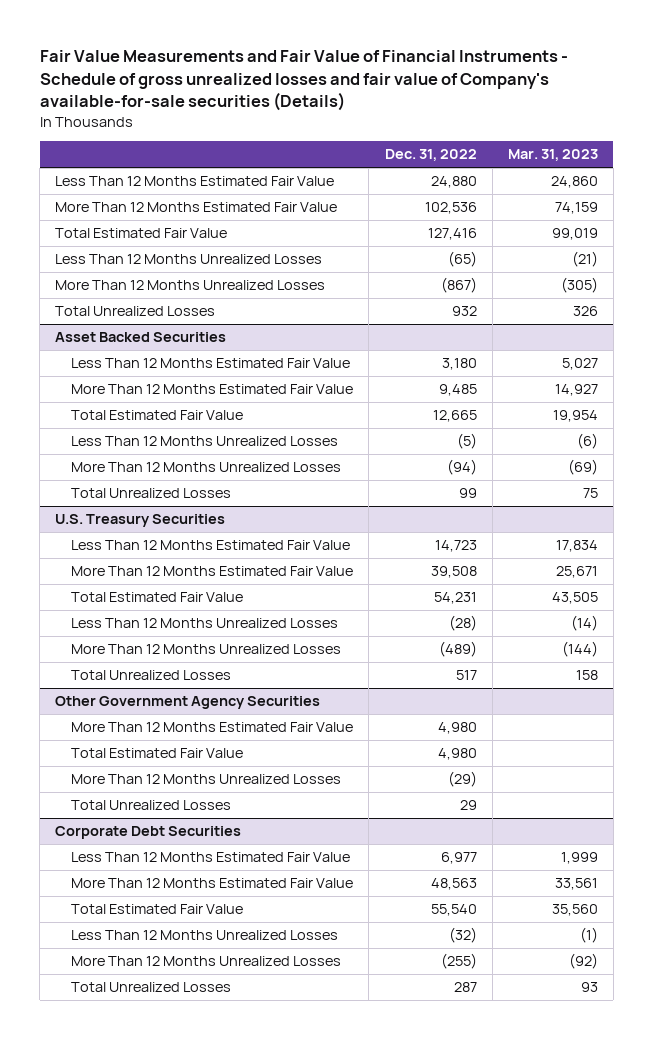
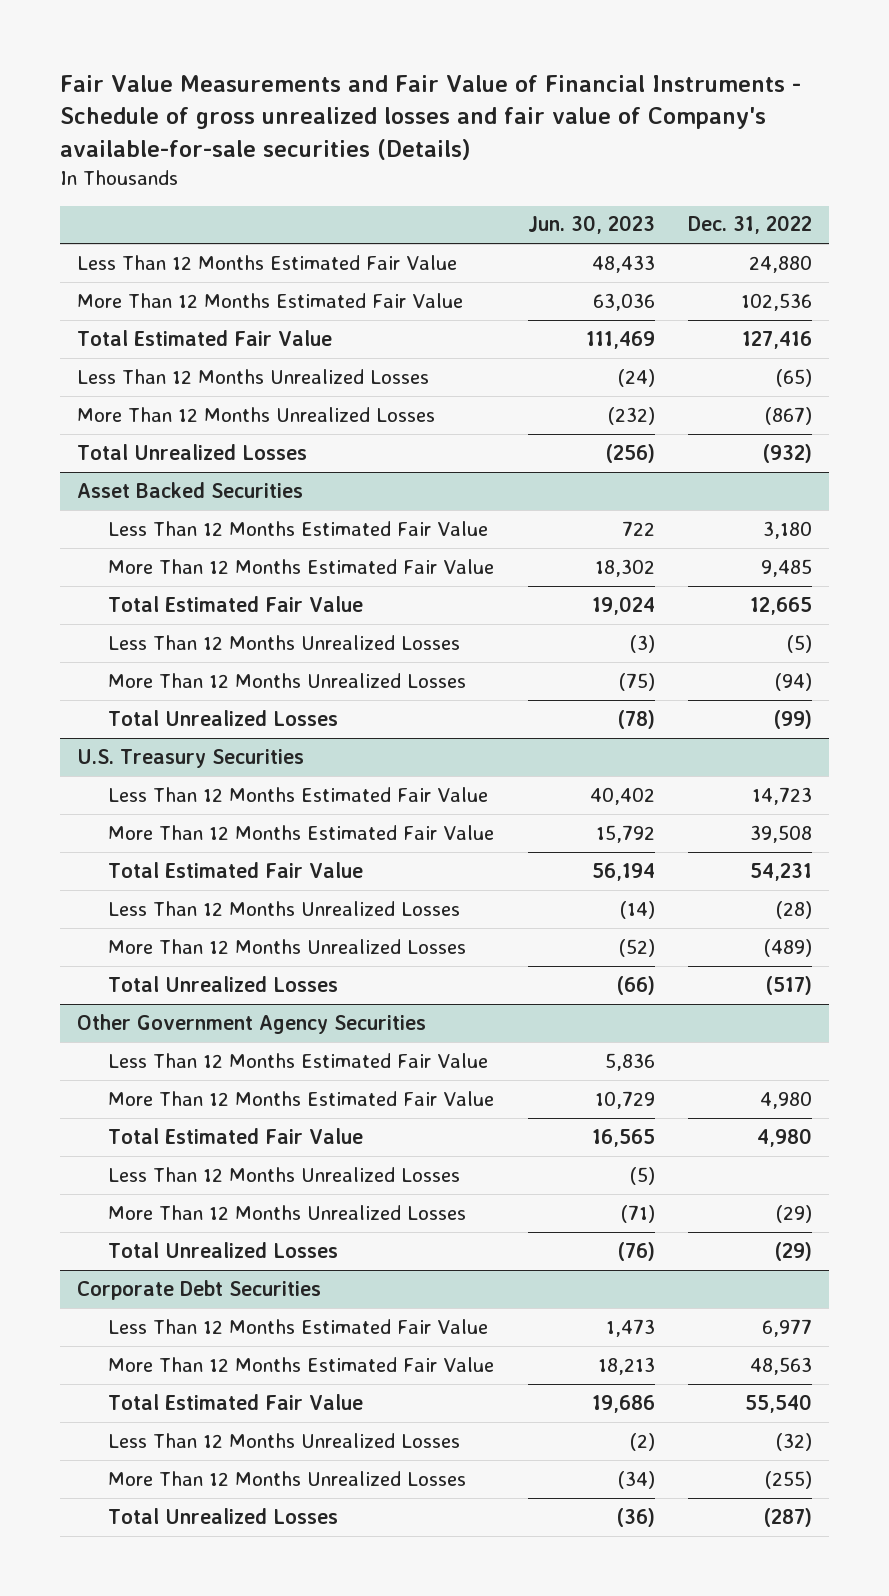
- | Dec. 31, 2022 | Mar. 31, 2023
+ | Jun. 30, 2023 | Dec. 31, 2022
- Total Unrealized Losses | 932 | 326
+ Total Unrealized Losses | (256) | (932)
@ Asset Backed Securities
- Total Unrealized Losses | 99 | 75
+ Total Unrealized Losses | (78) | (99)
@ U.S. Treasury Securities
- Total Unrealized Losses | 517 | 158
+ Total Unrealized Losses | (66) | (517)
@ Other Government Agency Securities
+ Less Than 12 Months Estimated Fair Value | 5,836 |
+ Less Than 12 Months Unrealized Losses | (5) |
- Total Unrealized Losses | 29 |
+ Total Unrealized Losses | (76) | (29)
@ Corporate Debt Securities
- Total Unrealized Losses | 287 | 93
+ Total Unrealized Losses | (36) | (287)

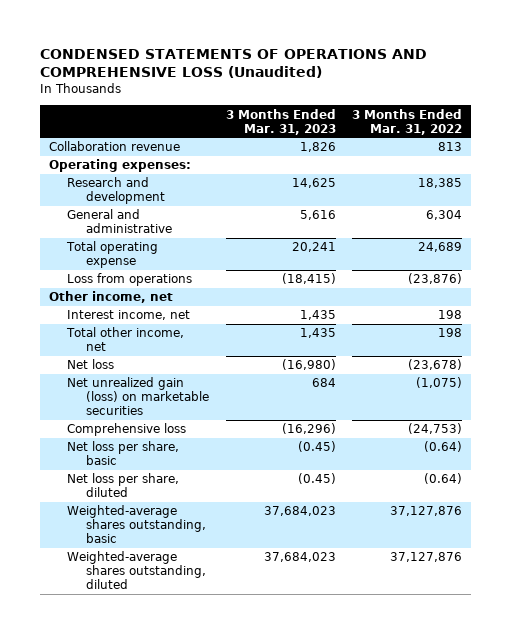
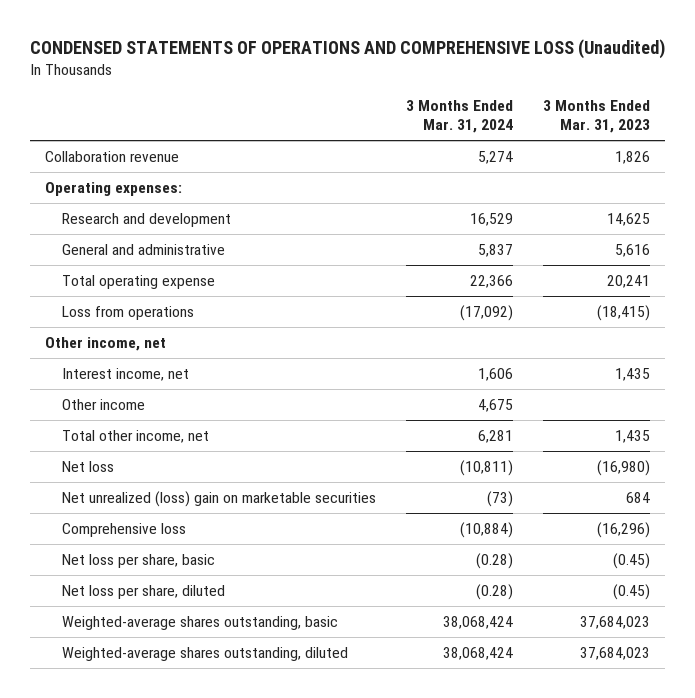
- | 3 Months Ended Mar. 31, 2023 | 3 Months Ended Mar. 31, 2022
+ | 3 Months Ended Mar. 31, 2024 | 3 Months Ended Mar. 31, 2023
+ Other income | 4,675 |
- Net unrealized gain (loss) on marketable securities | 684 | (1,075)
+ Net unrealized (loss) gain on marketable securities | (73) | 684

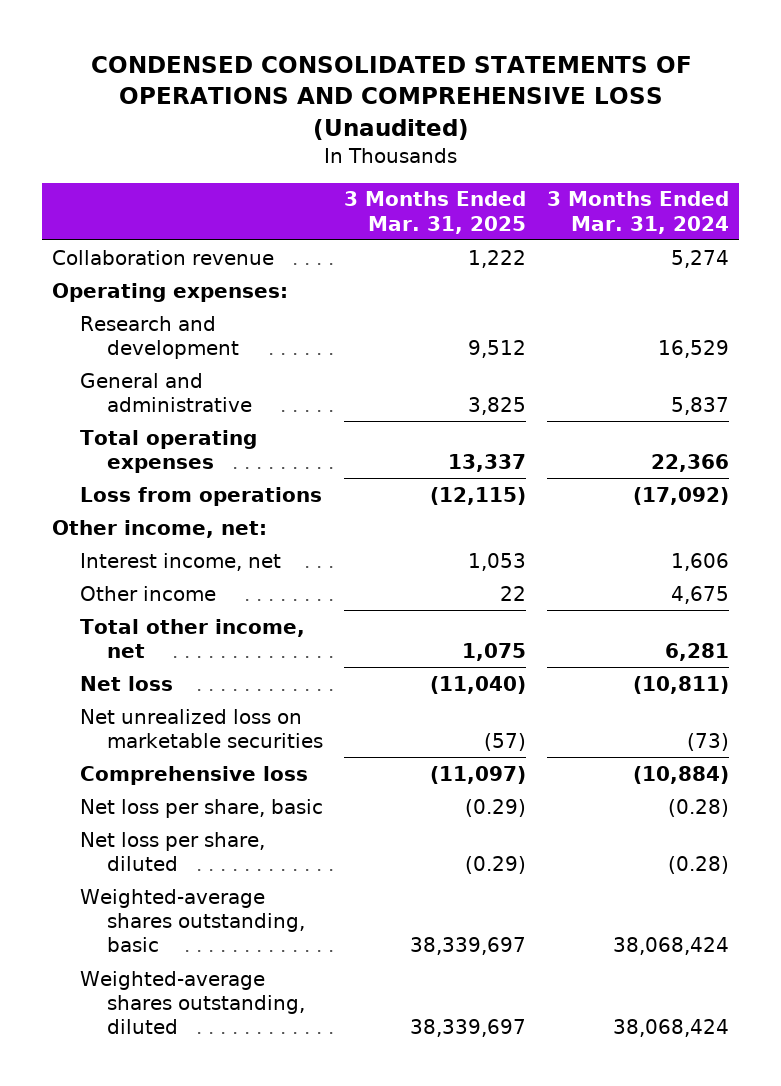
- CONDENSED STATEMENTS OF OPERATIONS AND COMPREHENSIVE LOSS (Unaudited)
+ CONDENSED CONSOLIDATED STATEMENTS OF OPERATIONS AND COMPREHENSIVE LOSS (Unaudited)
- | 3 Months Ended Mar. 31, 2024 | 3 Months Ended Mar. 31, 2023
+ | 3 Months Ended Mar. 31, 2025 | 3 Months Ended Mar. 31, 2024
- Total operating expense | 22,366 | 20,241
+ Total operating expenses | 13,337 | 22,366
- Other income, net
+ Other income, net:
- Net unrealized (loss) gain on marketable securities | (73) | 684
+ Net unrealized loss on marketable securities | (57) | (73)

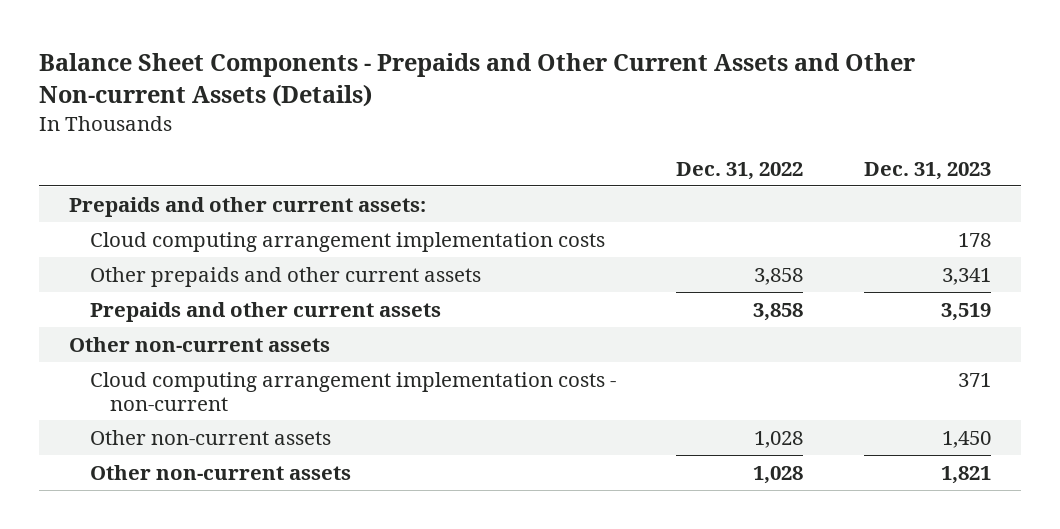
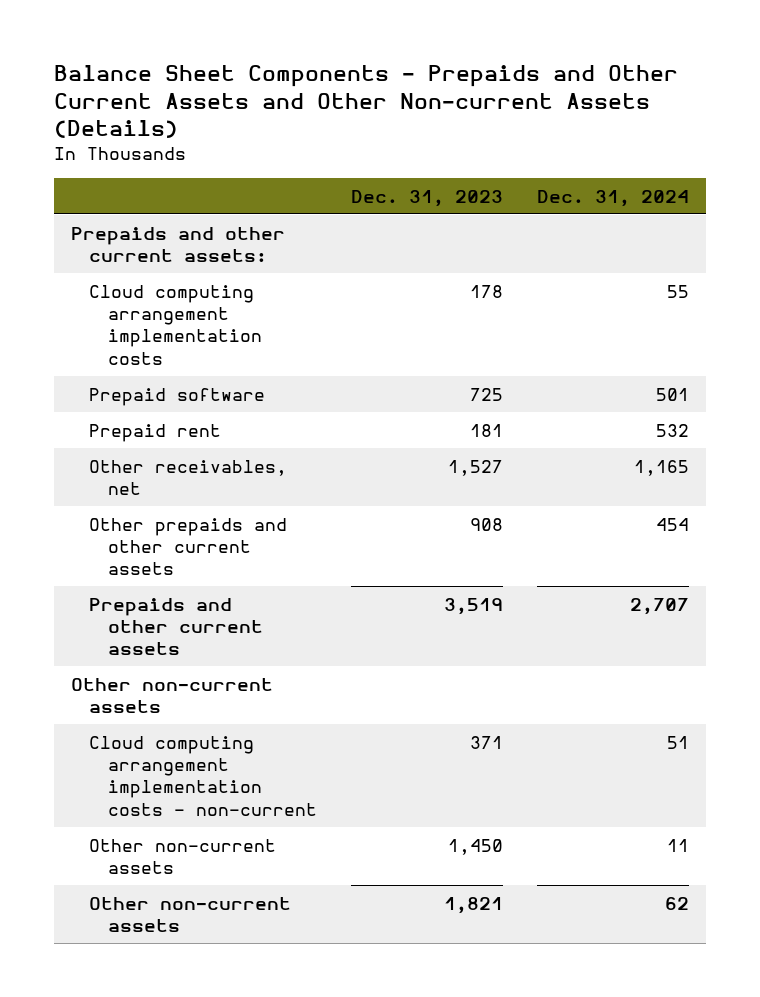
- | Dec. 31, 2022 | Dec. 31, 2023
+ | Dec. 31, 2023 | Dec. 31, 2024
- Other prepaids and other current assets | 3,858 | 3,341
+ Prepaid software | 725 | 501
+ Prepaid rent | 181 | 532
+ Other receivables, net | 1,527 | 1,165
+ Other prepaids and other current assets | 908 | 454

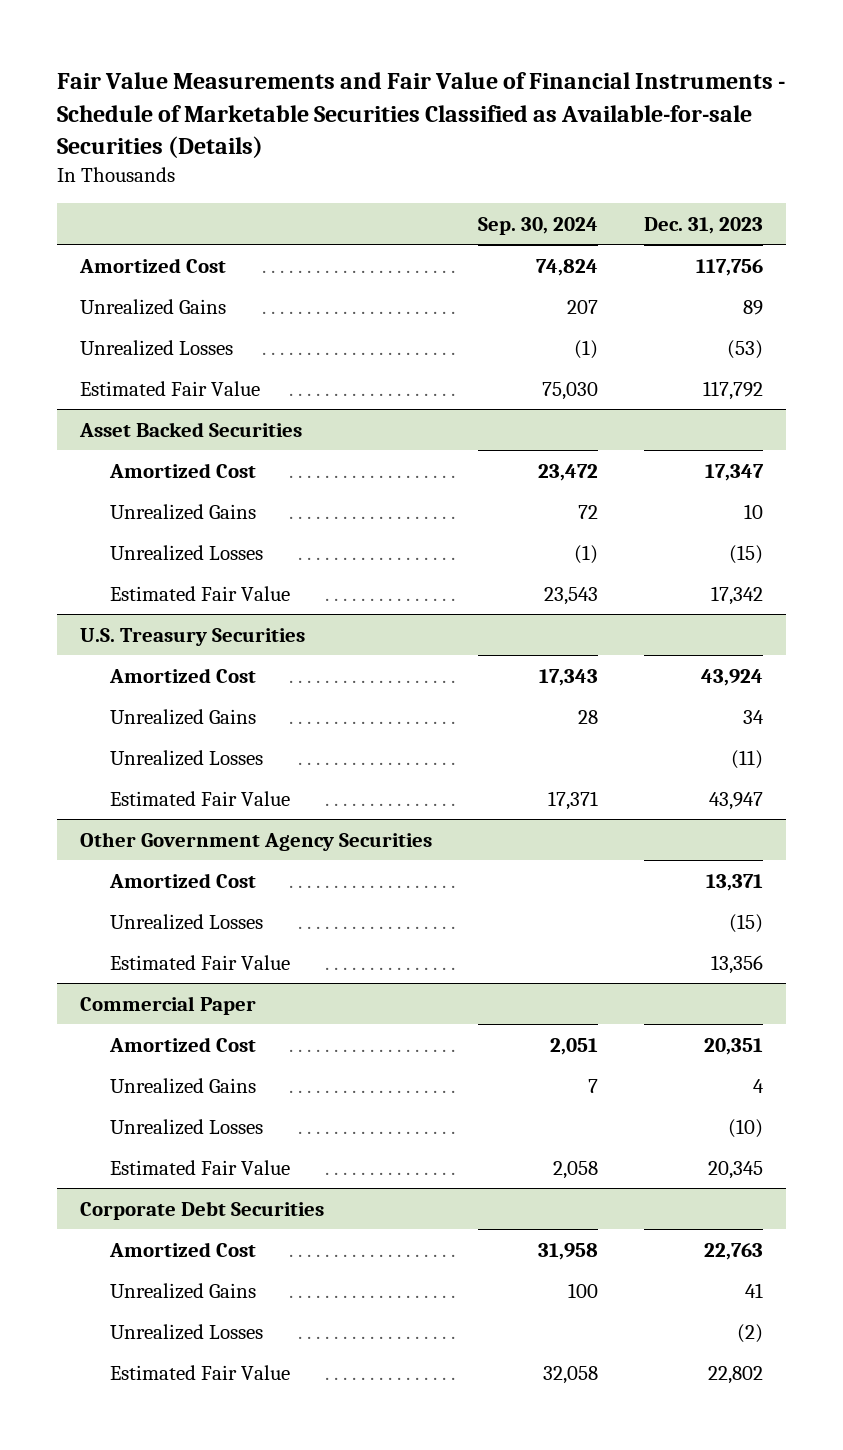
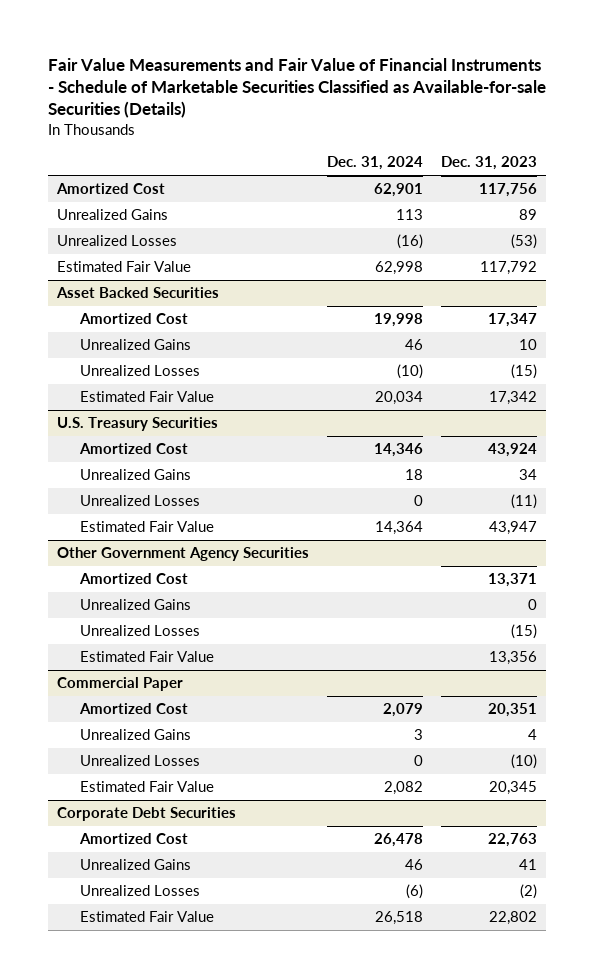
- | Sep. 30, 2024 | Dec. 31, 2023
+ | Dec. 31, 2024 | Dec. 31, 2023
@ Other Government Agency Securities
+ Unrealized Gains | | 0

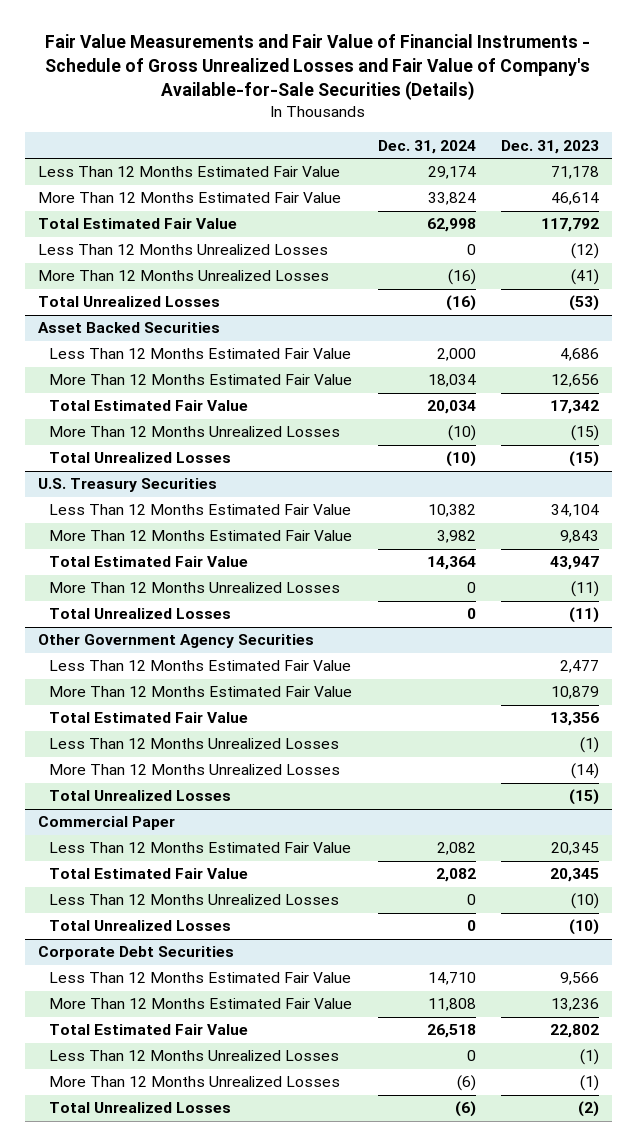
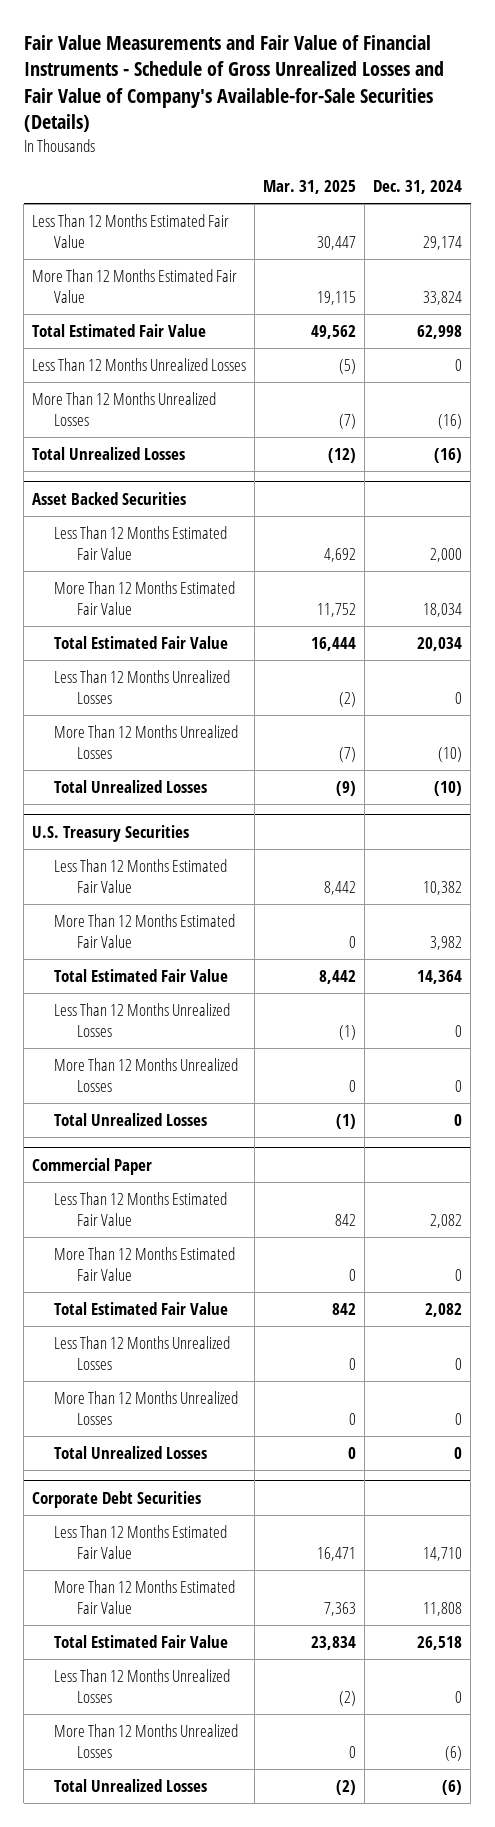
- | Dec. 31, 2024 | Dec. 31, 2023
+ | Mar. 31, 2025 | Dec. 31, 2024
@ Asset Backed Securities
+ Less Than 12 Months Unrealized Losses | (2) | 0
@ U.S. Treasury Securities
+ Less Than 12 Months Unrealized Losses | (1) | 0
- Other Government Agency Securities
- Less Than 12 Months Estimated Fair Value | | 2,477
- More Than 12 Months Estimated Fair Value | | 10,879
- Total Estimated Fair Value | | 13,356
- Less Than 12 Months Unrealized Losses | | (1)
- More Than 12 Months Unrealized Losses | | (14)
- Total Unrealized Losses | | (15)
@ Commercial Paper
+ More Than 12 Months Estimated Fair Value | 0 | 0
+ More Than 12 Months Unrealized Losses | 0 | 0

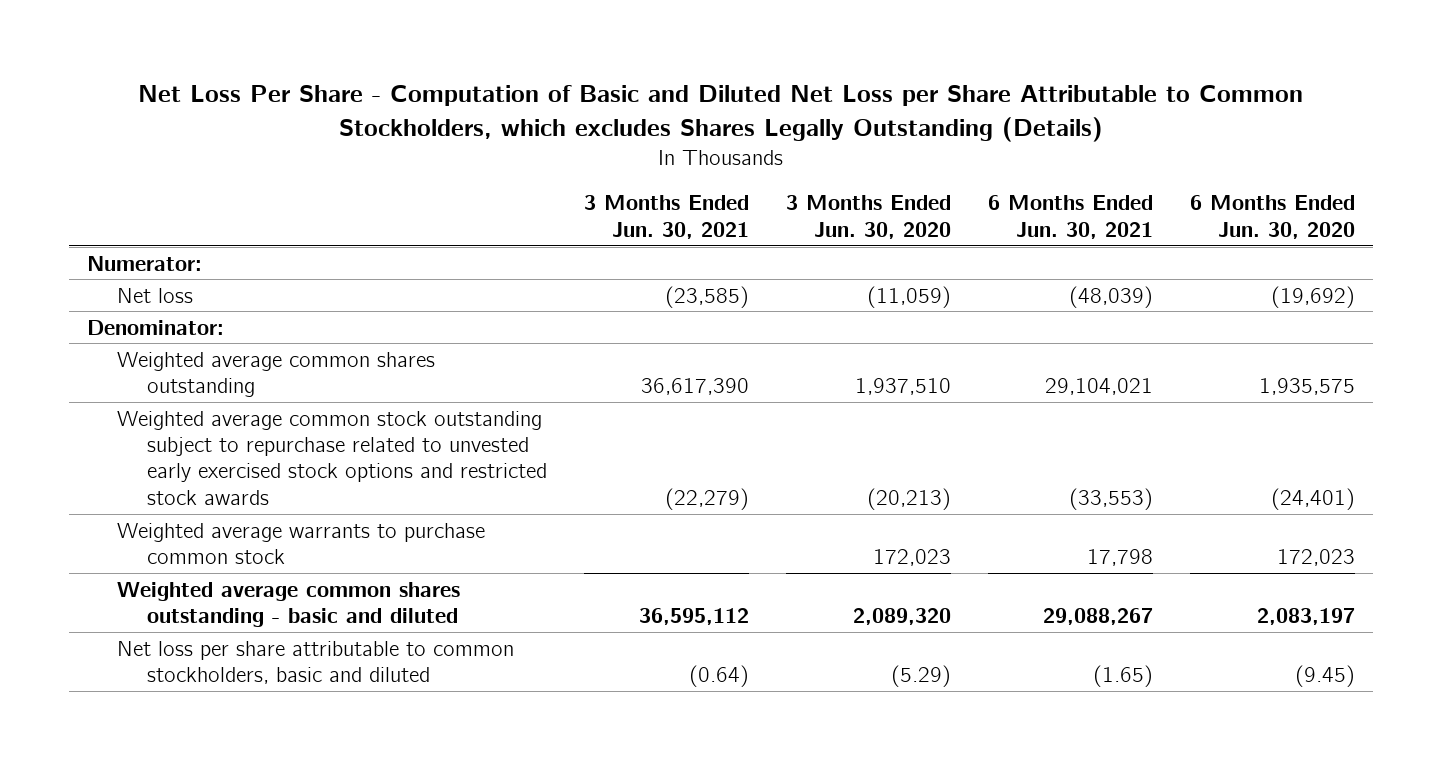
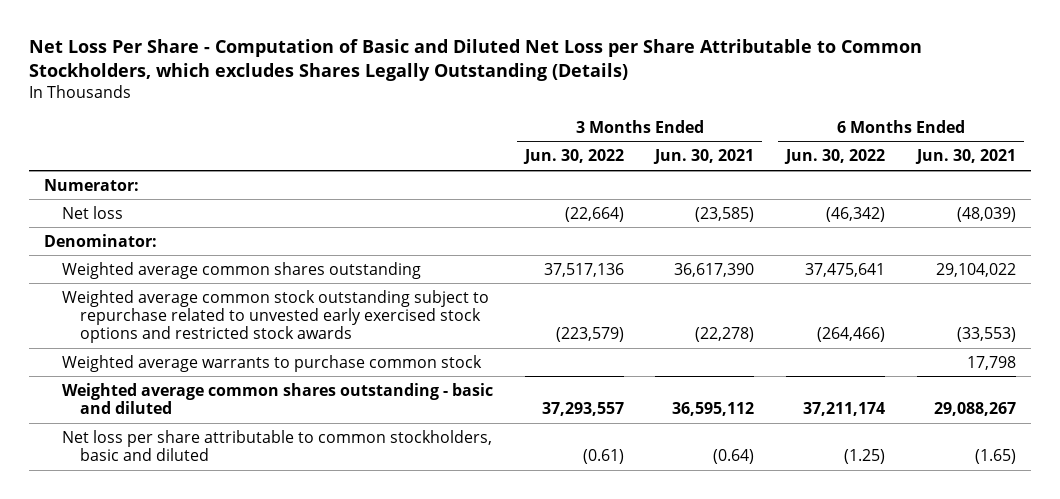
- | 3 Months Ended Jun. 30, 2021 | 3 Months Ended Jun. 30, 2020 | 6 Months Ended Jun. 30, 2021 | 6 Months Ended Jun. 30, 2020
+ | 3 Months Ended Jun. 30, 2022 | 3 Months Ended Jun. 30, 2021 | 6 Months Ended Jun. 30, 2022 | 6 Months Ended Jun. 30, 2021
- Weighted average common shares outstanding | 36,617,390 | 1,937,510 | 29,104,021 | 1,935,575
- Weighted average common stock outstanding subject to repurchase related to unvested early exercised stock options and restricted stock awards | (22,279) | (20,213) | (33,553) | (24,401)
+ Weighted average common shares outstanding | 37,517,136 | 36,617,390 | 37,475,641 | 29,104,022
+ Weighted average common stock outstanding subject to repurchase related to unvested early exercised stock options and restricted stock awards | (223,579) | (22,278) | (264,466) | (33,553)

